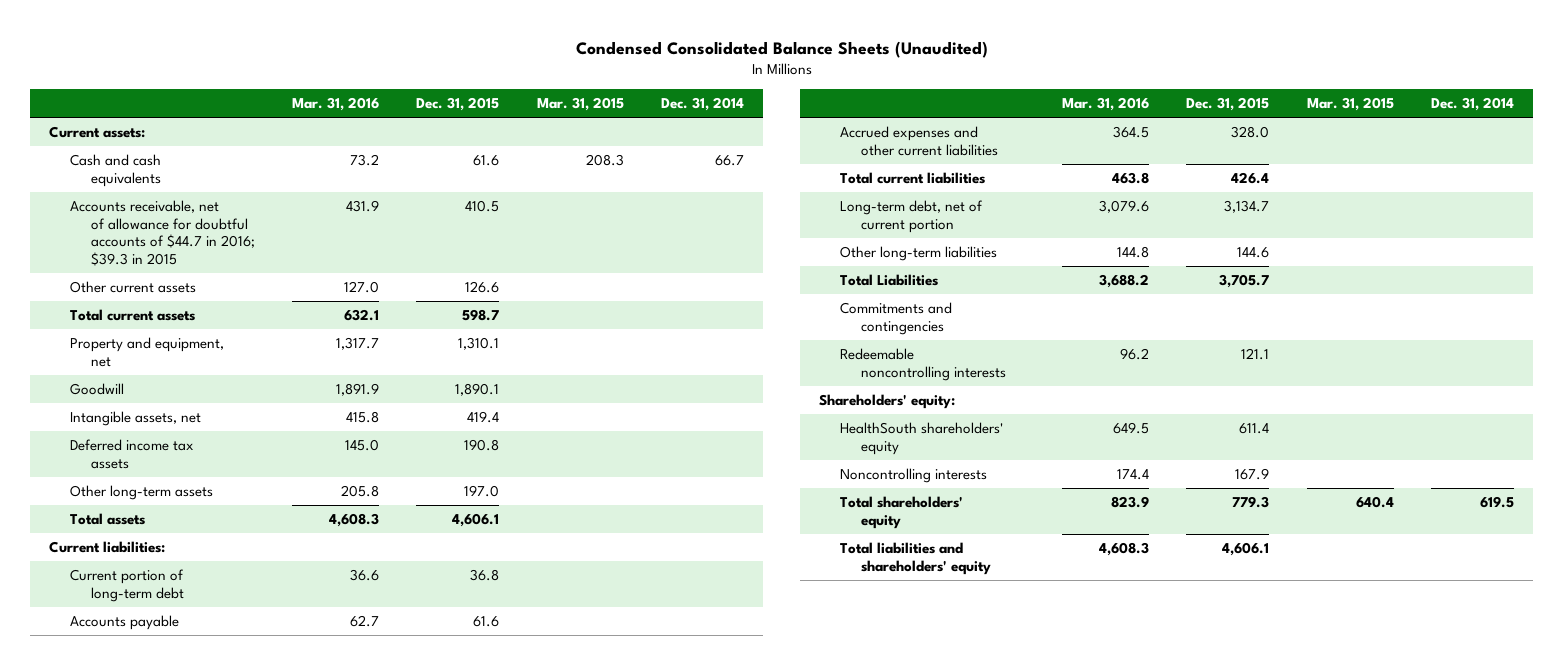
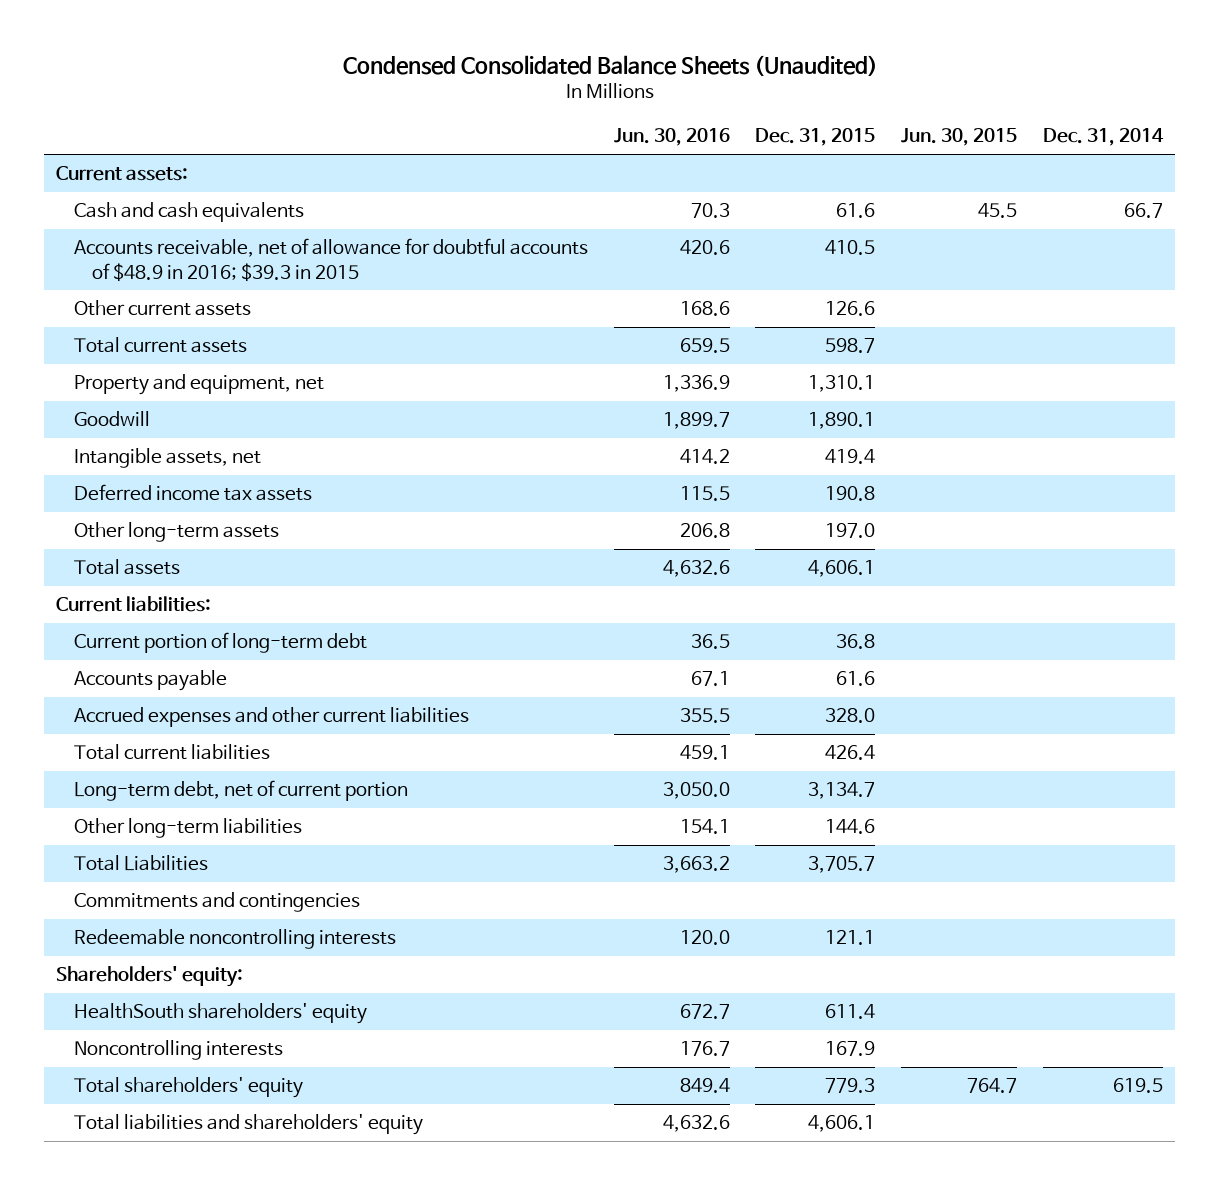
- | Mar. 31, 2016 | Dec. 31, 2015 | Mar. 31, 2015 | Dec. 31, 2014
+ | Jun. 30, 2016 | Dec. 31, 2015 | Jun. 30, 2015 | Dec. 31, 2014
- Accounts receivable, net of allowance for doubtful accounts of $44.7 in 2016; $39.3 in 2015 | 431.9 | 410.5 | |
+ Accounts receivable, net of allowance for doubtful accounts of $48.9 in 2016; $39.3 in 2015 | 420.6 | 410.5 | |

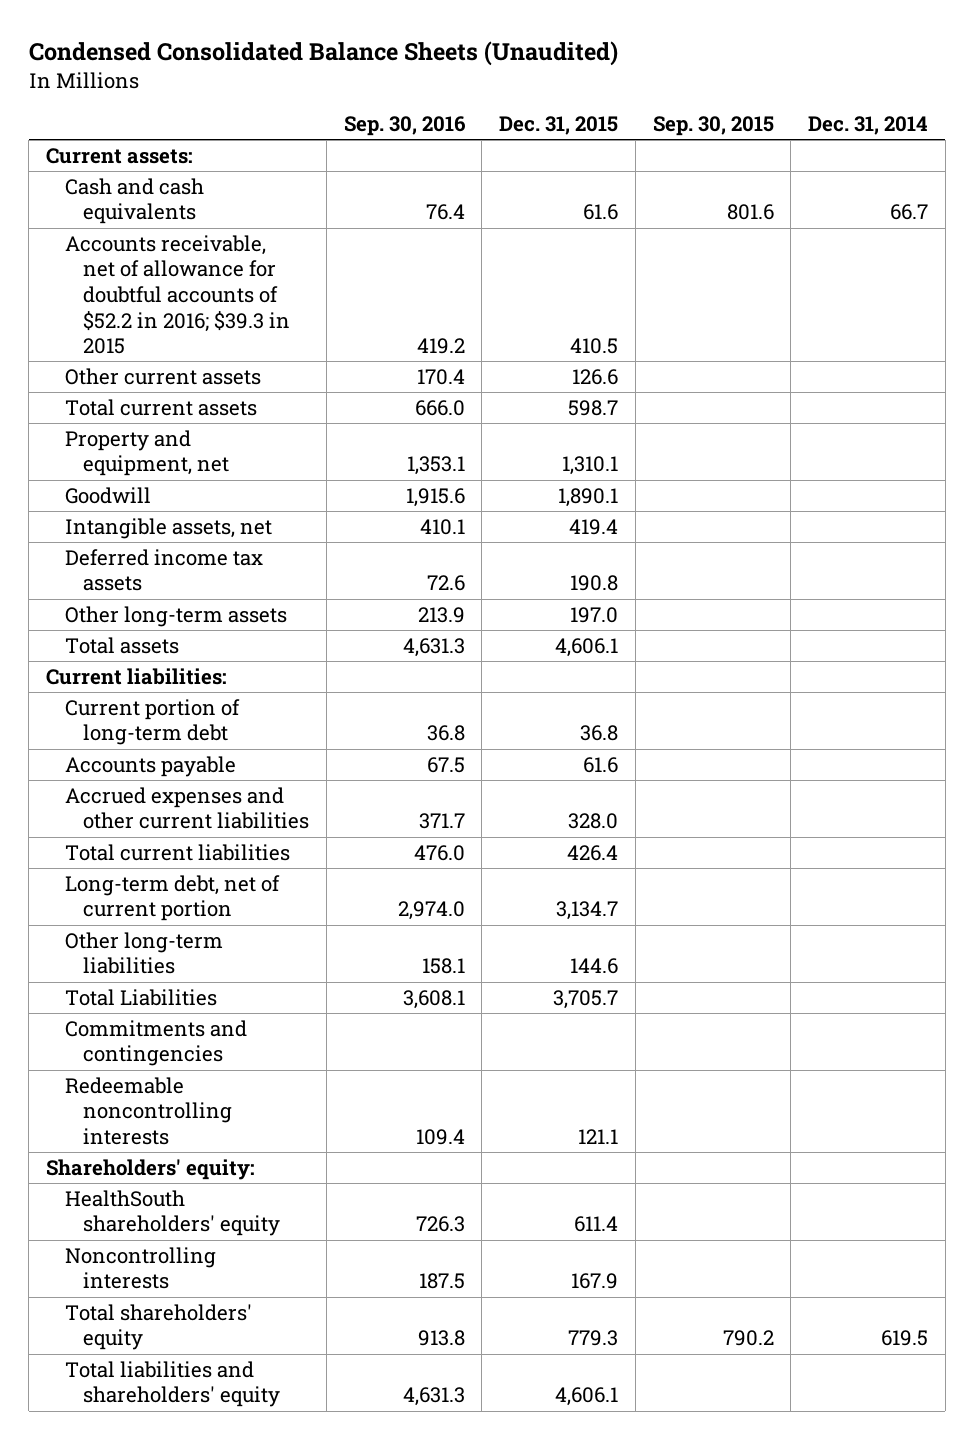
- | Jun. 30, 2016 | Dec. 31, 2015 | Jun. 30, 2015 | Dec. 31, 2014
+ | Sep. 30, 2016 | Dec. 31, 2015 | Sep. 30, 2015 | Dec. 31, 2014
- Accounts receivable, net of allowance for doubtful accounts of $48.9 in 2016; $39.3 in 2015 | 420.6 | 410.5 | |
+ Accounts receivable, net of allowance for doubtful accounts of $52.2 in 2016; $39.3 in 2015 | 419.2 | 410.5 | |

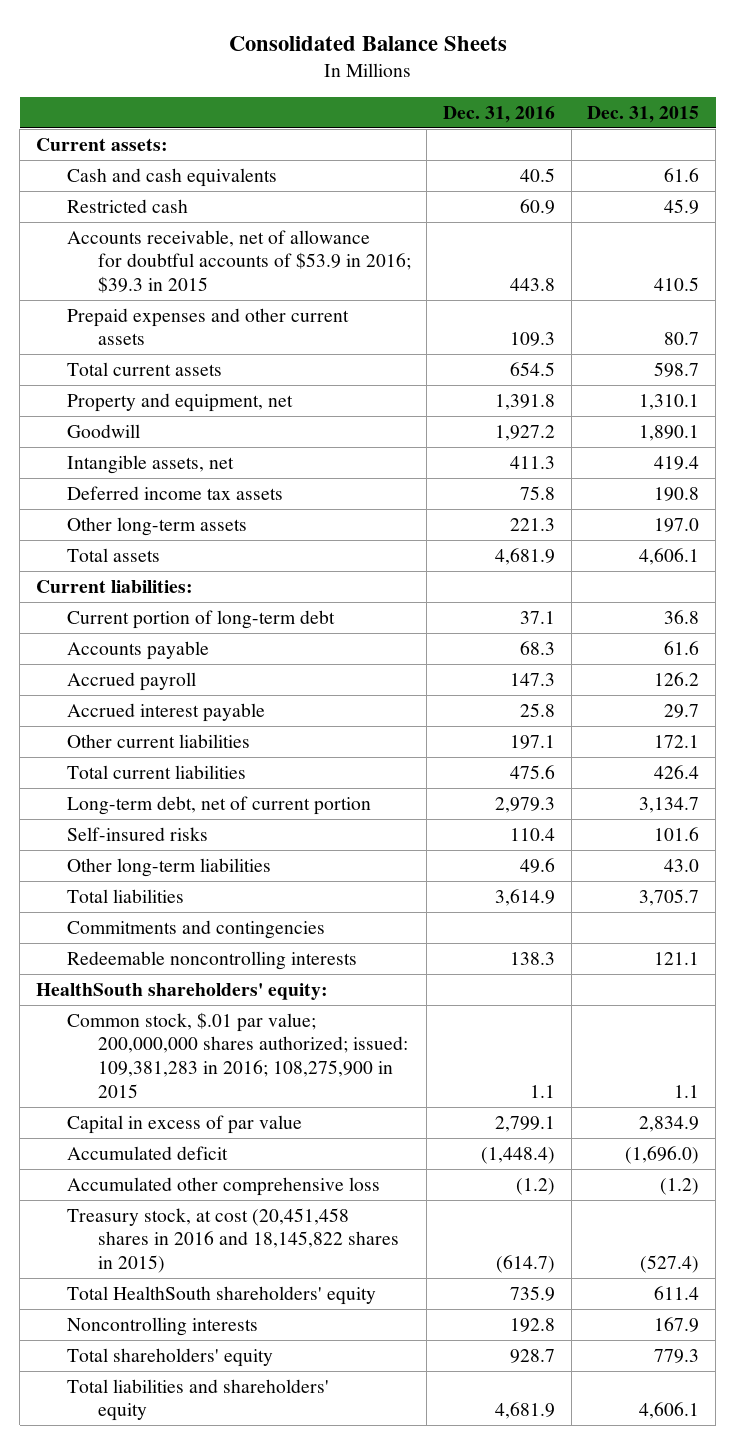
- Condensed Consolidated Balance Sheets (Unaudited)
+ Consolidated Balance Sheets
- | Sep. 30, 2016 | Dec. 31, 2015 | Sep. 30, 2015 | Dec. 31, 2014
+ | Dec. 31, 2016 | Dec. 31, 2015
- Accounts receivable, net of allowance for doubtful accounts of $52.2 in 2016; $39.3 in 2015 | 419.2 | 410.5 | |
- Other current assets | 170.4 | 126.6 | |
+ Restricted cash | 60.9 | 45.9
+ Accounts receivable, net of allowance for doubtful accounts of $53.9 in 2016; $39.3 in 2015 | 443.8 | 410.5
+ Prepaid expenses and other current assets | 109.3 | 80.7
- Accrued expenses and other current liabilities | 371.7 | 328.0 | |
+ Accrued payroll | 147.3 | 126.2
+ Accrued interest payable | 25.8 | 29.7
+ Other current liabilities | 197.1 | 172.1
- Other long-term liabilities | 158.1 | 144.6 | |
- Total Liabilities | 3,608.1 | 3,705.7 | |
+ Self-insured risks | 110.4 | 101.6
+ Other long-term liabilities | 49.6 | 43.0
+ Total liabilities | 3,614.9 | 3,705.7
- Shareholders' equity:
- HealthSouth shareholders' equity | 726.3 | 611.4 | |
+ HealthSouth shareholders' equity:
+ Common stock, $.01 par value; 200,000,000 shares authorized; issued: 109,381,283 in 2016; 108,275,900 in 2015 | 1.1 | 1.1
+ Capital in excess of par value | 2,799.1 | 2,834.9
+ Accumulated deficit | (1,448.4) | (1,696.0)
+ Accumulated other comprehensive loss | (1.2) | (1.2)
+ Treasury stock, at cost (20,451,458 shares in 2016 and 18,145,822 shares in 2015) | (614.7) | (527.4)
+ Total HealthSouth shareholders' equity | 735.9 | 611.4

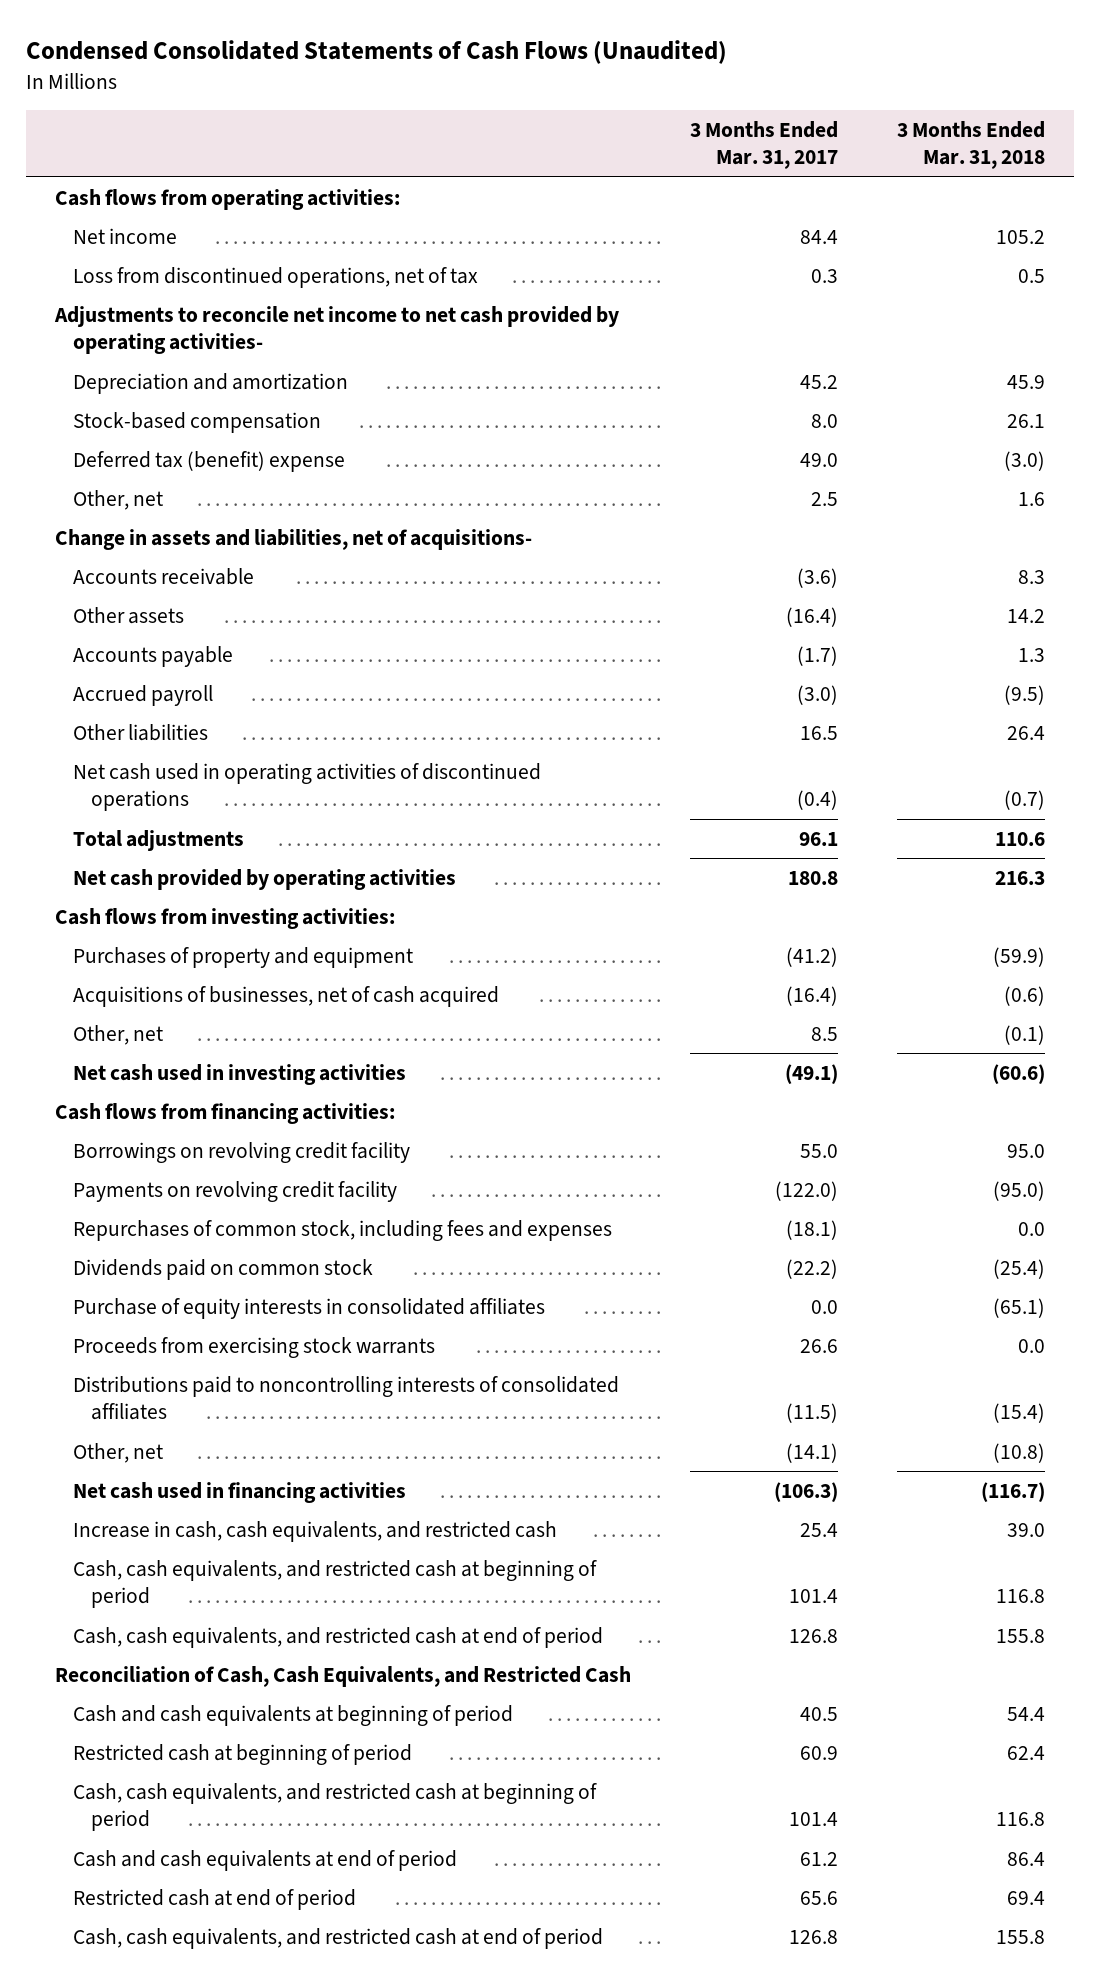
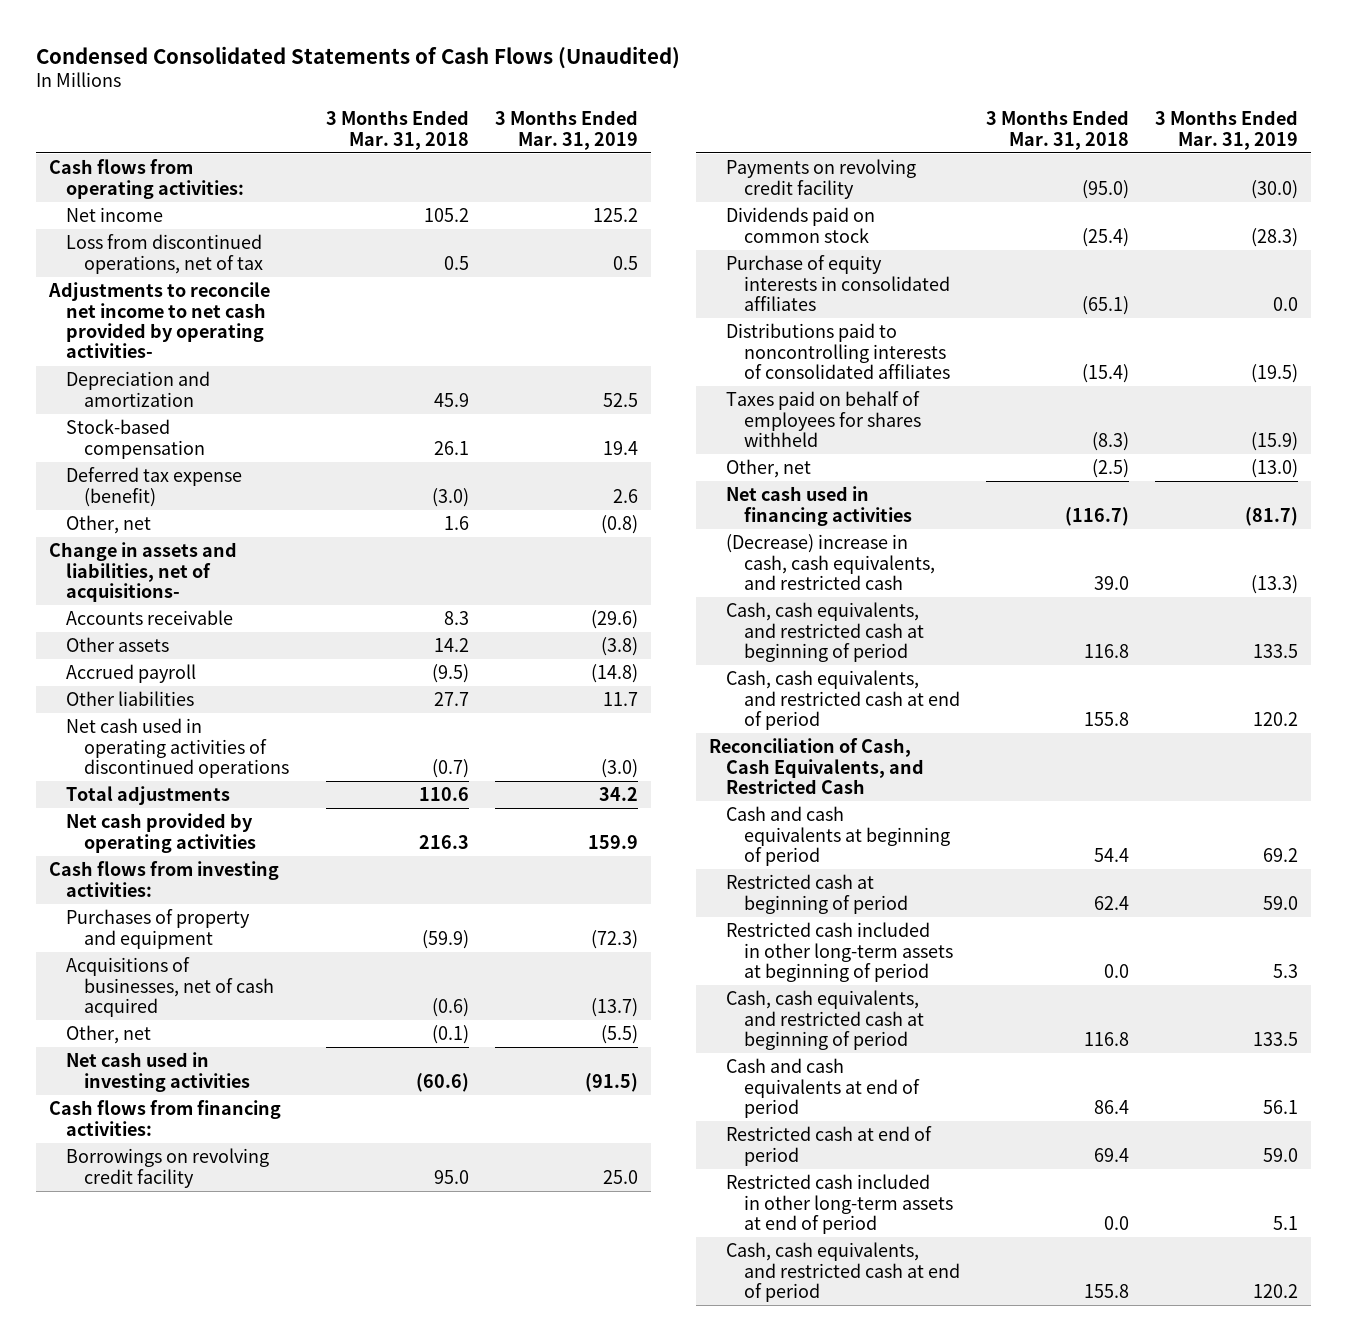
- | 3 Months Ended Mar. 31, 2017 | 3 Months Ended Mar. 31, 2018
+ | 3 Months Ended Mar. 31, 2018 | 3 Months Ended Mar. 31, 2019
- Deferred tax (benefit) expense | 49.0 | (3.0)
+ Deferred tax expense (benefit) | (3.0) | 2.6
- Accounts payable | (1.7) | 1.3
- Other liabilities | 16.5 | 26.4
+ Other liabilities | 27.7 | 11.7
- Repurchases of common stock, including fees and expenses | (18.1) | 0.0
- Proceeds from exercising stock warrants | 26.6 | 0.0
- Other, net | (14.1) | (10.8)
+ Taxes paid on behalf of employees for shares withheld | (8.3) | (15.9)
+ Other, net | (2.5) | (13.0)
- Increase in cash, cash equivalents, and restricted cash | 25.4 | 39.0
+ (Decrease) increase in cash, cash equivalents, and restricted cash | 39.0 | (13.3)
+ Restricted cash included in other long-term assets at beginning of period | 0.0 | 5.3
+ Restricted cash included in other long-term assets at end of period | 0.0 | 5.1

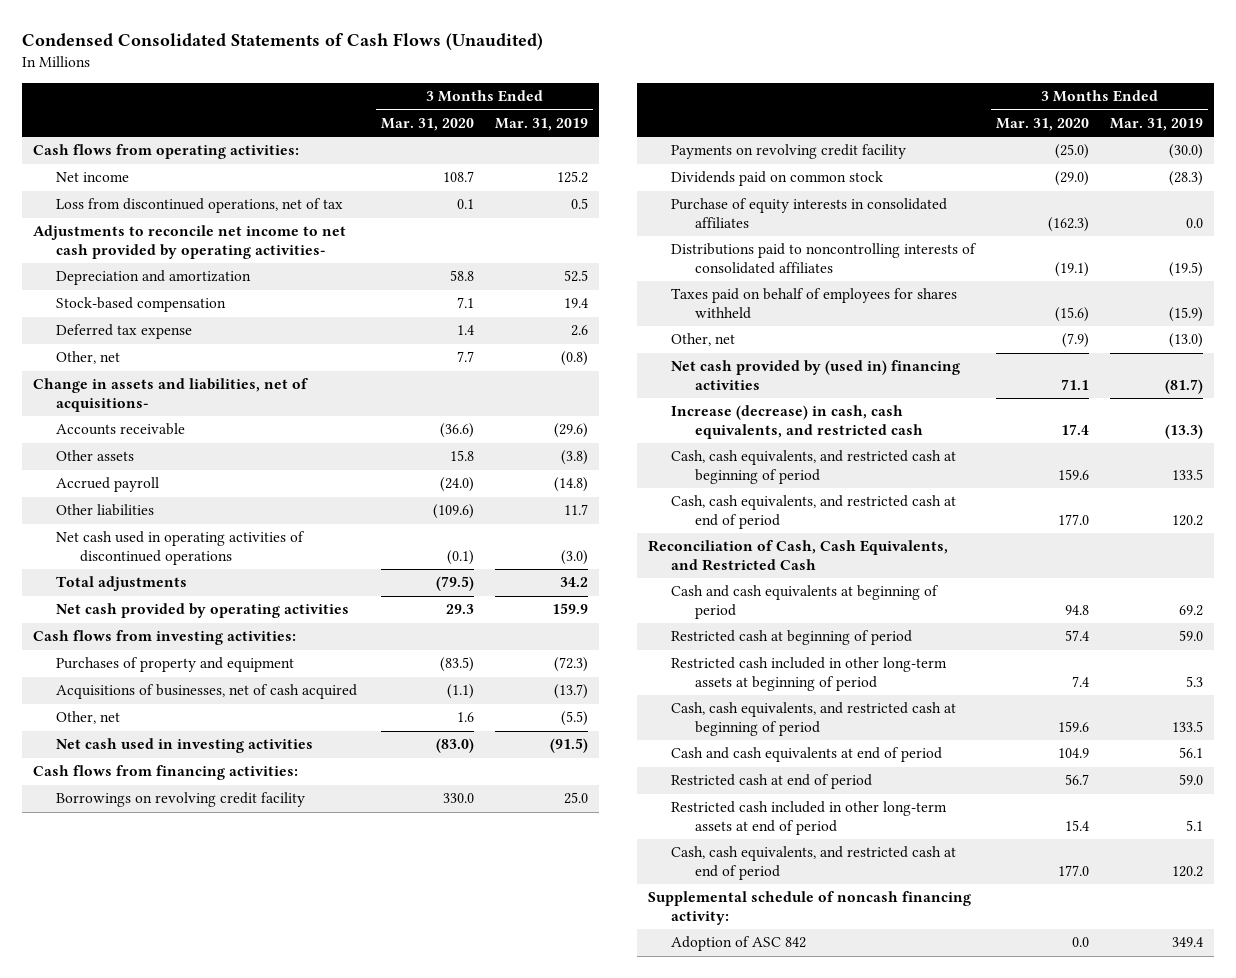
- | 3 Months Ended Mar. 31, 2018 | 3 Months Ended Mar. 31, 2019
+ | 3 Months Ended Mar. 31, 2020 | 3 Months Ended Mar. 31, 2019
- Deferred tax expense (benefit) | (3.0) | 2.6
+ Deferred tax expense | 1.4 | 2.6
- Net cash used in financing activities | (116.7) | (81.7)
- (Decrease) increase in cash, cash equivalents, and restricted cash | 39.0 | (13.3)
+ Net cash provided by (used in) financing activities | 71.1 | (81.7)
+ Increase (decrease) in cash, cash equivalents, and restricted cash | 17.4 | (13.3)
+ Supplemental schedule of noncash financing activity:
+ Adoption of ASC 842 | 0.0 | 349.4

